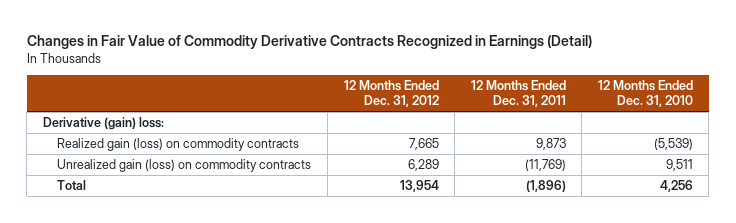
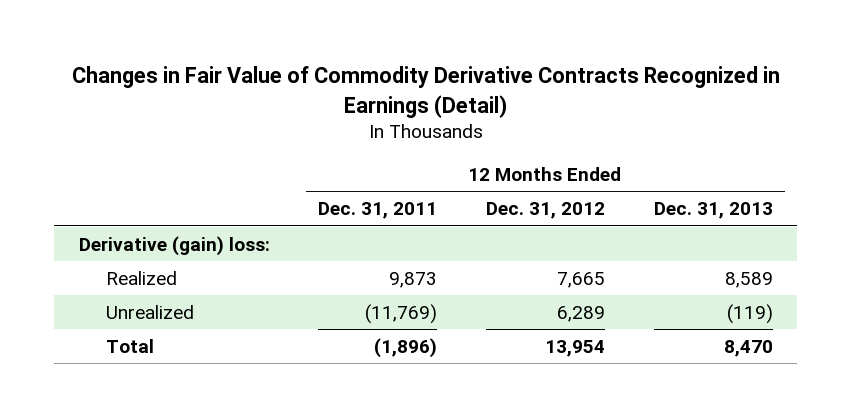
- | 12 Months Ended Dec. 31, 2012 | 12 Months Ended Dec. 31, 2011 | 12 Months Ended Dec. 31, 2010
+ | 12 Months Ended Dec. 31, 2011 | 12 Months Ended Dec. 31, 2012 | 12 Months Ended Dec. 31, 2013
- Realized gain (loss) on commodity contracts | 7,665 | 9,873 | (5,539)
- Unrealized gain (loss) on commodity contracts | 6,289 | (11,769) | 9,511
+ Realized | 9,873 | 7,665 | 8,589
+ Unrealized | (11,769) | 6,289 | (119)

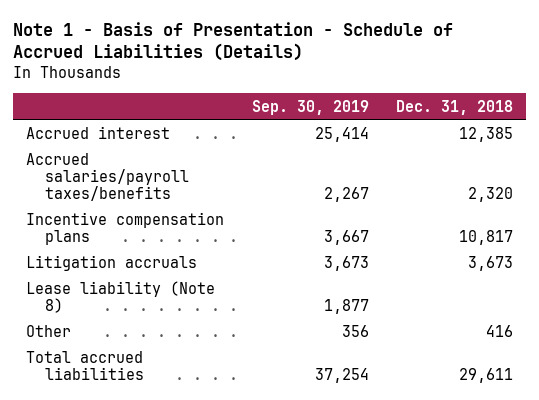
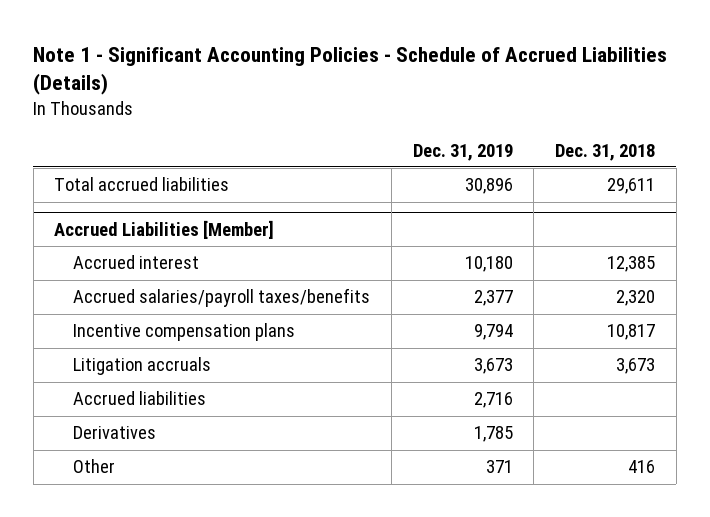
- Note 1 - Basis of Presentation - Schedule of Accrued Liabilities (Details)
+ Note 1 - Significant Accounting Policies - Schedule of Accrued Liabilities (Details)
- | Sep. 30, 2019 | Dec. 31, 2018
+ | Dec. 31, 2019 | Dec. 31, 2018
moved up: Total accrued liabilities | 30,896 | 29,611
+ Accrued Liabilities [Member]
- Lease liability (Note 8) | 1,877 |
+ Accrued liabilities | 2,716 |
+ Derivatives | 1,785 |

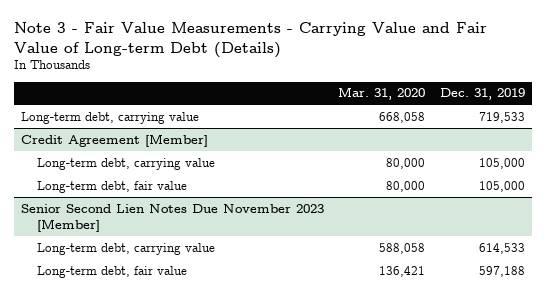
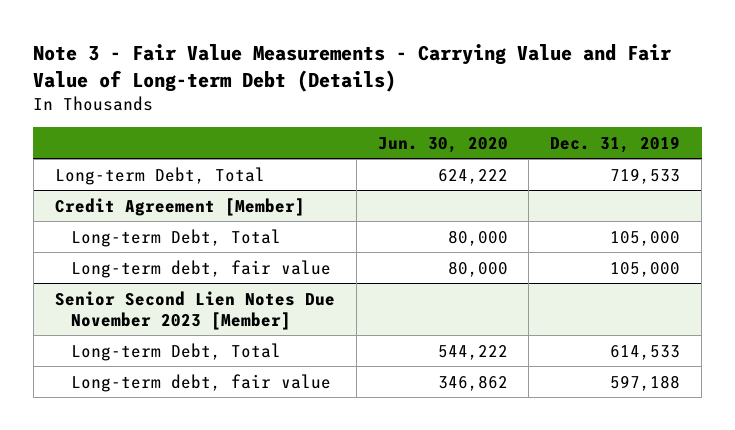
- | Mar. 31, 2020 | Dec. 31, 2019
+ | Jun. 30, 2020 | Dec. 31, 2019
- Long-term debt, carrying value | 668,058 | 719,533
+ Long-term Debt, Total | 624,222 | 719,533
@ Credit Agreement [Member]
- Long-term debt, carrying value | 80,000 | 105,000
+ Long-term Debt, Total | 80,000 | 105,000
@ Senior Second Lien Notes Due November 2023 [Member]
- Long-term debt, carrying value | 588,058 | 614,533
+ Long-term Debt, Total | 544,222 | 614,533

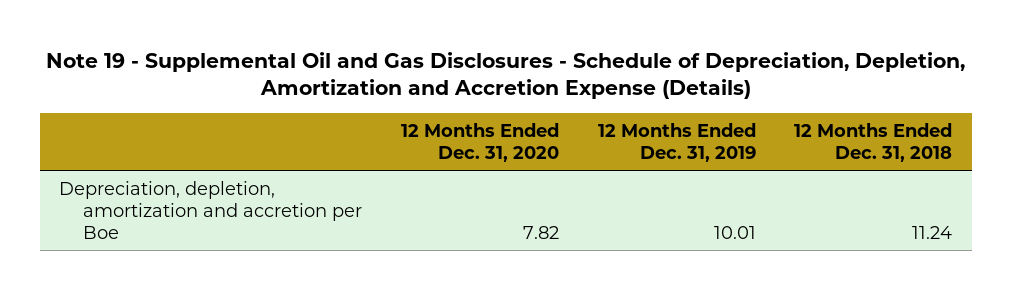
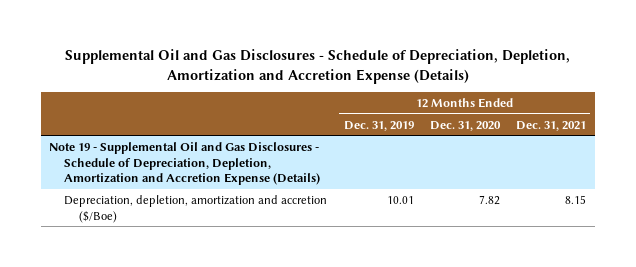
- Note 19 - Supplemental Oil and Gas Disclosures - Schedule of Depreciation, Depletion, Amortization and Accretion Expense (Details)
+ Supplemental Oil and Gas Disclosures - Schedule of Depreciation, Depletion, Amortization and Accretion Expense (Details)
- | 12 Months Ended Dec. 31, 2020 | 12 Months Ended Dec. 31, 2019 | 12 Months Ended Dec. 31, 2018
+ | 12 Months Ended Dec. 31, 2019 | 12 Months Ended Dec. 31, 2020 | 12 Months Ended Dec. 31, 2021
- Depreciation, depletion, amortization and accretion per Boe | 7.82 | 10.01 | 11.24
+ Note 19 - Supplemental Oil and Gas Disclosures - Schedule of Depreciation, Depletion, Amortization and Accretion Expense (Details)
+ Depreciation, depletion, amortization and accretion ($/Boe) | 10.01 | 7.82 | 8.15

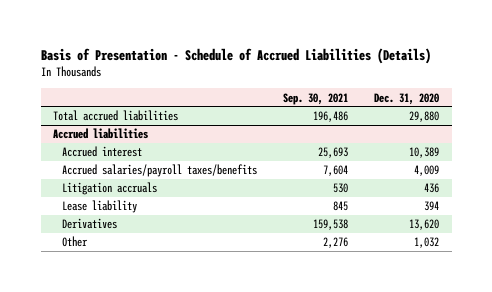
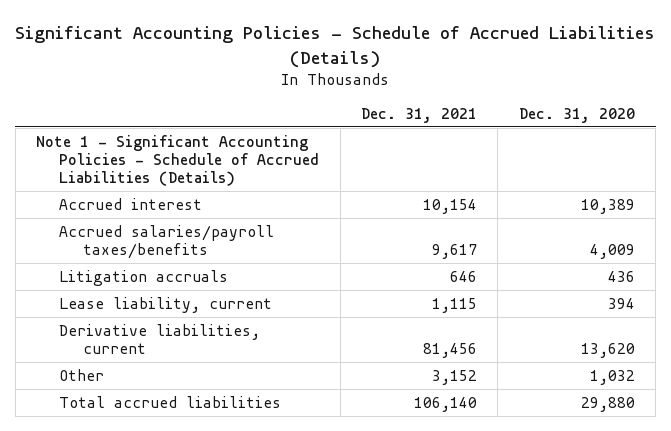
- Basis of Presentation - Schedule of Accrued Liabilities (Details)
+ Significant Accounting Policies - Schedule of Accrued Liabilities (Details)
- | Sep. 30, 2021 | Dec. 31, 2020
+ | Dec. 31, 2021 | Dec. 31, 2020
- Accrued liabilities
+ Note 1 - Significant Accounting Policies - Schedule of Accrued Liabilities (Details)
- Lease liability | 845 | 394
- Derivatives | 159,538 | 13,620
+ Lease liability, current | 1,115 | 394
+ Derivative liabilities, current | 81,456 | 13,620
moved down: Total accrued liabilities | 106,140 | 29,880

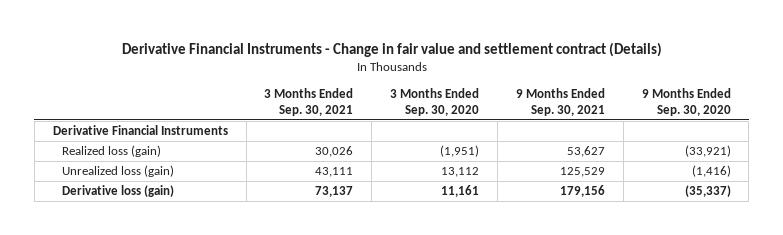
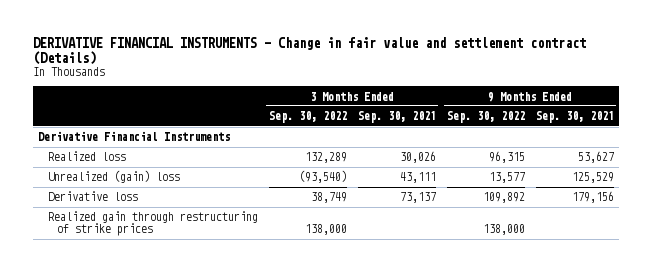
- Derivative Financial Instruments - Change in fair value and settlement contract (Details)
+ DERIVATIVE FINANCIAL INSTRUMENTS - Change in fair value and settlement contract (Details)
- | 3 Months Ended Sep. 30, 2021 | 3 Months Ended Sep. 30, 2020 | 9 Months Ended Sep. 30, 2021 | 9 Months Ended Sep. 30, 2020
+ | 3 Months Ended Sep. 30, 2022 | 3 Months Ended Sep. 30, 2021 | 9 Months Ended Sep. 30, 2022 | 9 Months Ended Sep. 30, 2021
- Realized loss (gain) | 30,026 | (1,951) | 53,627 | (33,921)
- Unrealized loss (gain) | 43,111 | 13,112 | 125,529 | (1,416)
- Derivative loss (gain) | 73,137 | 11,161 | 179,156 | (35,337)
+ Realized loss | 132,289 | 30,026 | 96,315 | 53,627
+ Unrealized (gain) loss | (93,540) | 43,111 | 13,577 | 125,529
+ Derivative loss | 38,749 | 73,137 | 109,892 | 179,156
+ Realized gain through restructuring of strike prices | 138,000 | | 138,000 |

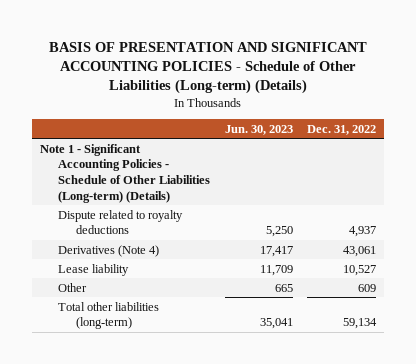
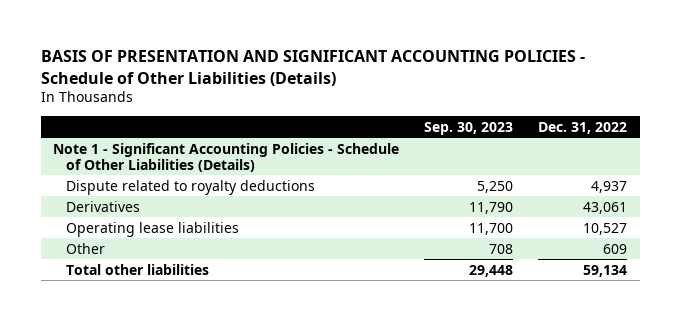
- BASIS OF PRESENTATION AND SIGNIFICANT ACCOUNTING POLICIES - Schedule of Other Liabilities (Long-term) (Details)
+ BASIS OF PRESENTATION AND SIGNIFICANT ACCOUNTING POLICIES - Schedule of Other Liabilities (Details)
- | Jun. 30, 2023 | Dec. 31, 2022
+ | Sep. 30, 2023 | Dec. 31, 2022
- Note 1 - Significant Accounting Policies - Schedule of Other Liabilities (Long-term) (Details)
+ Note 1 - Significant Accounting Policies - Schedule of Other Liabilities (Details)
- Derivatives (Note 4) | 17,417 | 43,061
- Lease liability | 11,709 | 10,527
+ Derivatives | 11,790 | 43,061
+ Operating lease liabilities | 11,700 | 10,527
- Total other liabilities (long-term) | 35,041 | 59,134
+ Total other liabilities | 29,448 | 59,134

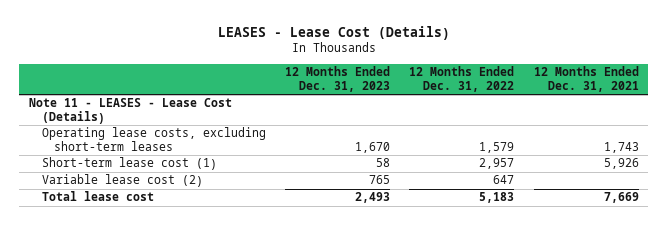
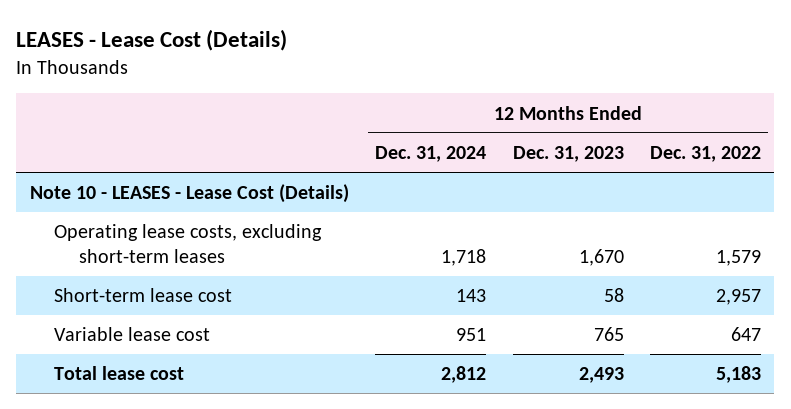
- | 12 Months Ended Dec. 31, 2023 | 12 Months Ended Dec. 31, 2022 | 12 Months Ended Dec. 31, 2021
+ | 12 Months Ended Dec. 31, 2024 | 12 Months Ended Dec. 31, 2023 | 12 Months Ended Dec. 31, 2022
- Note 11 - LEASES - Lease Cost (Details)
+ Note 10 - LEASES - Lease Cost (Details)
- Short-term lease cost (1) | 58 | 2,957 | 5,926
- Variable lease cost (2) | 765 | 647 |
+ Short-term lease cost | 143 | 58 | 2,957
+ Variable lease cost | 951 | 765 | 647

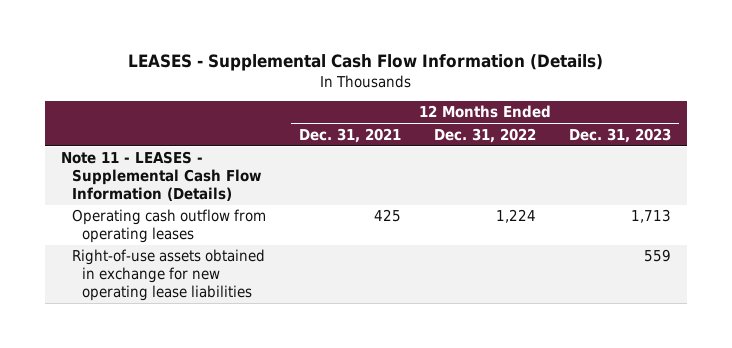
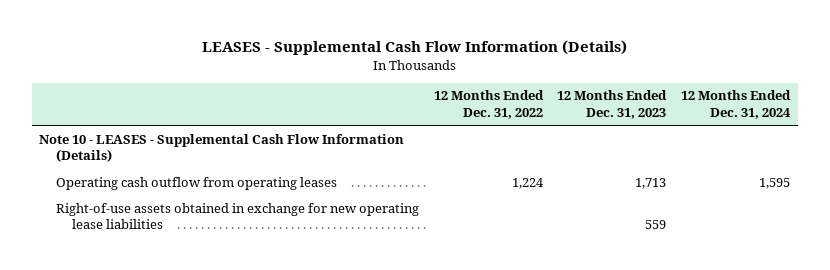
- | 12 Months Ended Dec. 31, 2021 | 12 Months Ended Dec. 31, 2022 | 12 Months Ended Dec. 31, 2023
+ | 12 Months Ended Dec. 31, 2022 | 12 Months Ended Dec. 31, 2023 | 12 Months Ended Dec. 31, 2024
- Note 11 - LEASES - Supplemental Cash Flow Information (Details)
+ Note 10 - LEASES - Supplemental Cash Flow Information (Details)

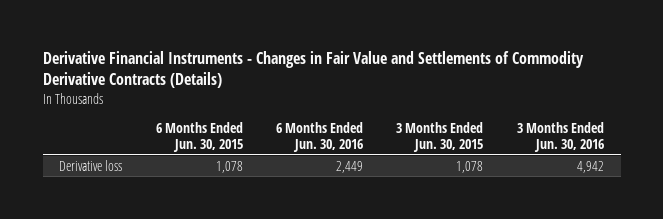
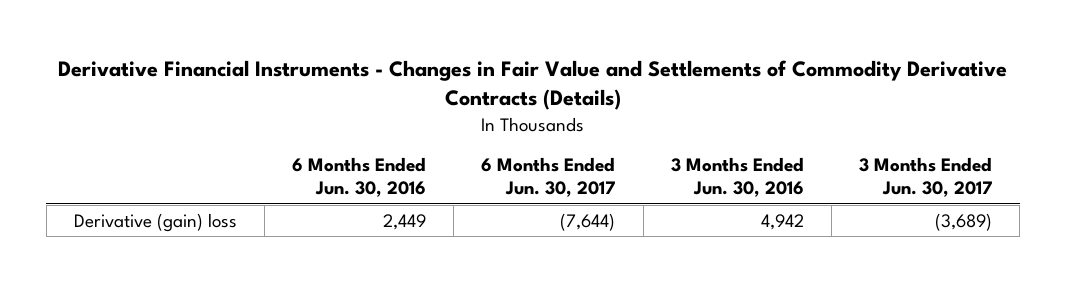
- | 6 Months Ended Jun. 30, 2015 | 6 Months Ended Jun. 30, 2016 | 3 Months Ended Jun. 30, 2015 | 3 Months Ended Jun. 30, 2016
+ | 6 Months Ended Jun. 30, 2016 | 6 Months Ended Jun. 30, 2017 | 3 Months Ended Jun. 30, 2016 | 3 Months Ended Jun. 30, 2017
- Derivative loss | 1,078 | 2,449 | 1,078 | 4,942
+ Derivative (gain) loss | 2,449 | (7,644) | 4,942 | (3,689)

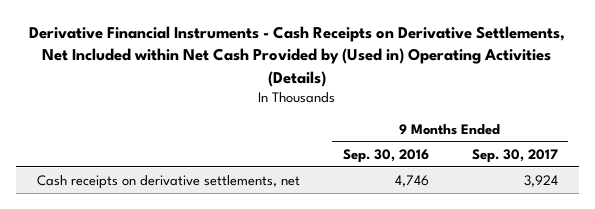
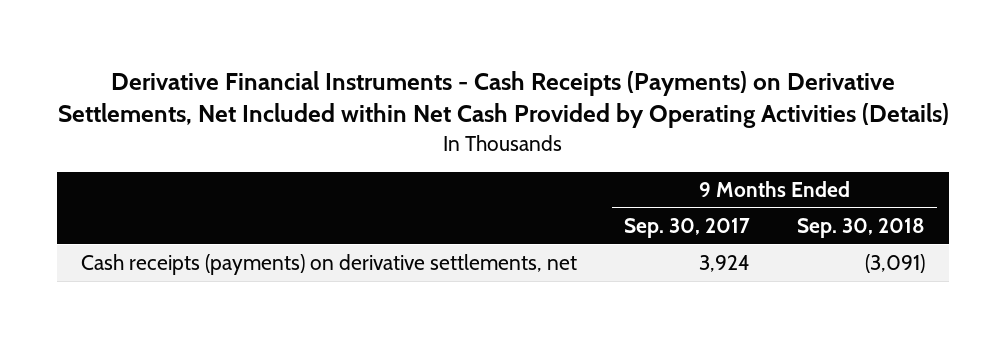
- Derivative Financial Instruments - Cash Receipts on Derivative Settlements, Net Included within Net Cash Provided by (Used in) Operating Activities (Details)
+ Derivative Financial Instruments - Cash Receipts (Payments) on Derivative Settlements, Net Included within Net Cash Provided by Operating Activities (Details)
- | 9 Months Ended Sep. 30, 2016 | 9 Months Ended Sep. 30, 2017
+ | 9 Months Ended Sep. 30, 2017 | 9 Months Ended Sep. 30, 2018
- Cash receipts on derivative settlements, net | 4,746 | 3,924
+ Cash receipts (payments) on derivative settlements, net | 3,924 | (3,091)

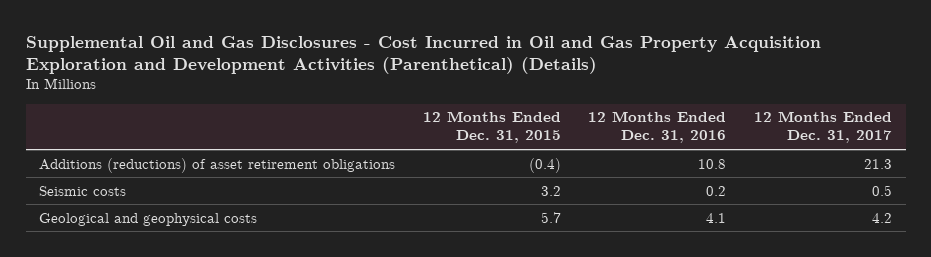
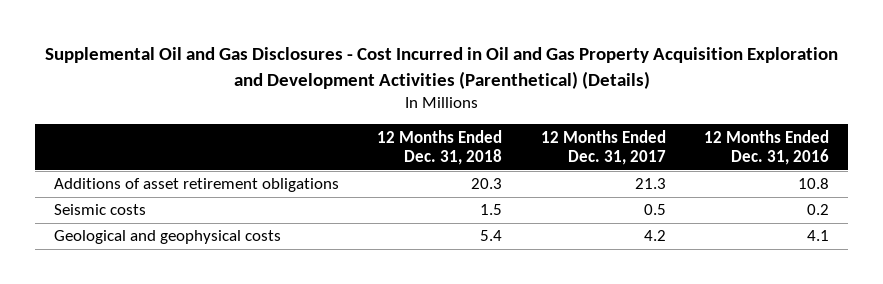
- | 12 Months Ended Dec. 31, 2015 | 12 Months Ended Dec. 31, 2016 | 12 Months Ended Dec. 31, 2017
+ | 12 Months Ended Dec. 31, 2018 | 12 Months Ended Dec. 31, 2017 | 12 Months Ended Dec. 31, 2016
- Additions (reductions) of asset retirement obligations | (0.4) | 10.8 | 21.3
+ Additions of asset retirement obligations | 20.3 | 21.3 | 10.8

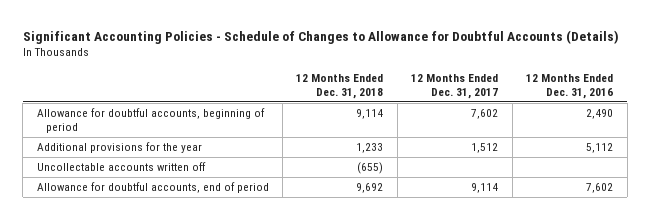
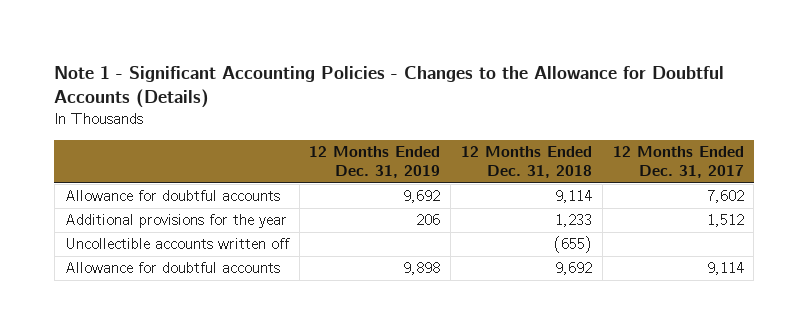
- Significant Accounting Policies - Schedule of Changes to Allowance for Doubtful Accounts (Details)
+ Note 1 - Significant Accounting Policies - Changes to the Allowance for Doubtful Accounts (Details)
- | 12 Months Ended Dec. 31, 2018 | 12 Months Ended Dec. 31, 2017 | 12 Months Ended Dec. 31, 2016
+ | 12 Months Ended Dec. 31, 2019 | 12 Months Ended Dec. 31, 2018 | 12 Months Ended Dec. 31, 2017
- Allowance for doubtful accounts, beginning of period | 9,114 | 7,602 | 2,490
+ Allowance for doubtful accounts | 9,692 | 9,114 | 7,602
- Uncollectable accounts written off | (655) | |
- Allowance for doubtful accounts, end of period | 9,692 | 9,114 | 7,602
+ Uncollectible accounts written off | | (655) |
+ Allowance for doubtful accounts | 9,898 | 9,692 | 9,114

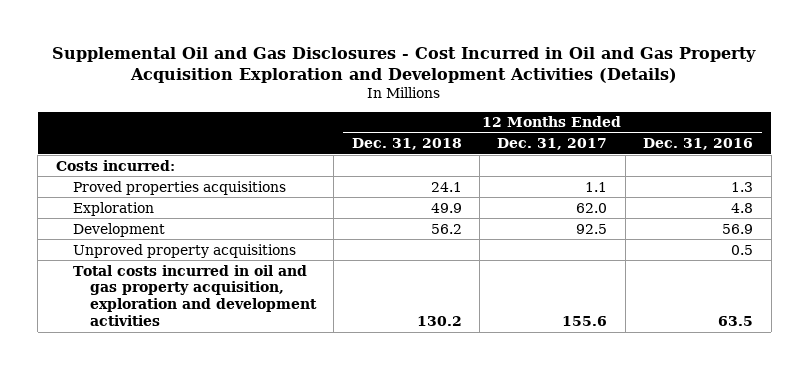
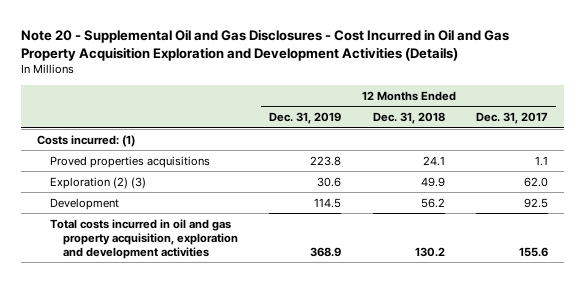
- Supplemental Oil and Gas Disclosures - Cost Incurred in Oil and Gas Property Acquisition Exploration and Development Activities (Details)
+ Note 20 - Supplemental Oil and Gas Disclosures - Cost Incurred in Oil and Gas Property Acquisition Exploration and Development Activities (Details)
- | 12 Months Ended Dec. 31, 2018 | 12 Months Ended Dec. 31, 2017 | 12 Months Ended Dec. 31, 2016
+ | 12 Months Ended Dec. 31, 2019 | 12 Months Ended Dec. 31, 2018 | 12 Months Ended Dec. 31, 2017
- Costs incurred:
+ Costs incurred: (1)
- Exploration | 49.9 | 62.0 | 4.8
+ Exploration (2) (3) | 30.6 | 49.9 | 62.0
- Unproved property acquisitions | | | 0.5

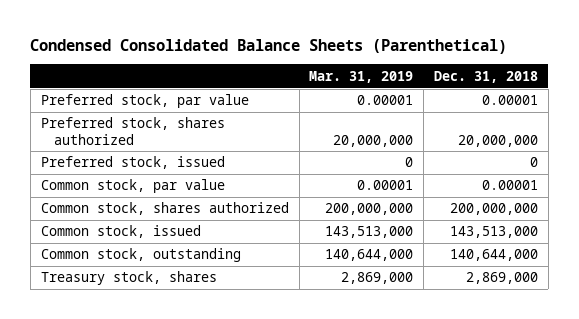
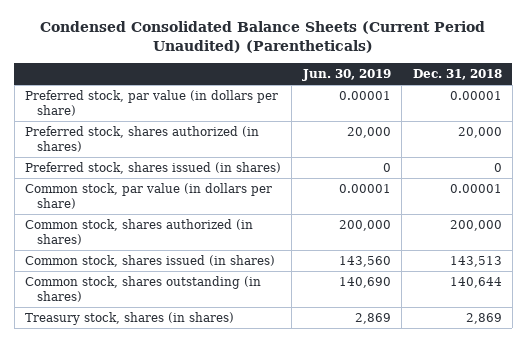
- Condensed Consolidated Balance Sheets (Parenthetical)
+ Condensed Consolidated Balance Sheets (Current Period Unaudited) (Parentheticals)
- | Mar. 31, 2019 | Dec. 31, 2018
+ | Jun. 30, 2019 | Dec. 31, 2018
- Preferred stock, par value | 0.00001 | 0.00001
- Preferred stock, shares authorized | 20,000,000 | 20,000,000
- Preferred stock, issued | 0 | 0
- Common stock, par value | 0.00001 | 0.00001
- Common stock, shares authorized | 200,000,000 | 200,000,000
- Common stock, issued | 143,513,000 | 143,513,000
- Common stock, outstanding | 140,644,000 | 140,644,000
- Treasury stock, shares | 2,869,000 | 2,869,000
+ Preferred stock, par value (in dollars per share) | 0.00001 | 0.00001
+ Preferred stock, shares authorized (in shares) | 20,000 | 20,000
+ Preferred stock, shares issued (in shares) | 0 | 0
+ Common stock, par value (in dollars per share) | 0.00001 | 0.00001
+ Common stock, shares authorized (in shares) | 200,000 | 200,000
+ Common stock, shares issued (in shares) | 143,560 | 143,513
+ Common stock, shares outstanding (in shares) | 140,690 | 140,644
+ Treasury stock, shares (in shares) | 2,869 | 2,869

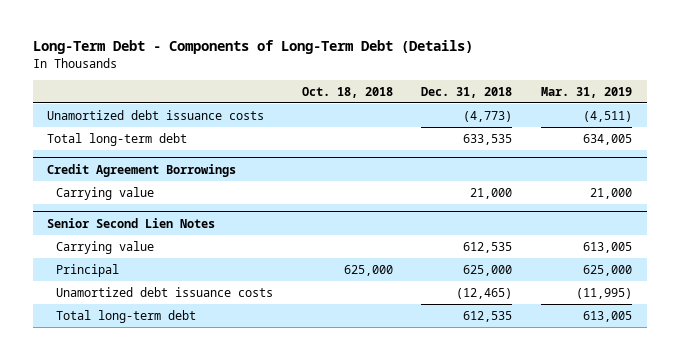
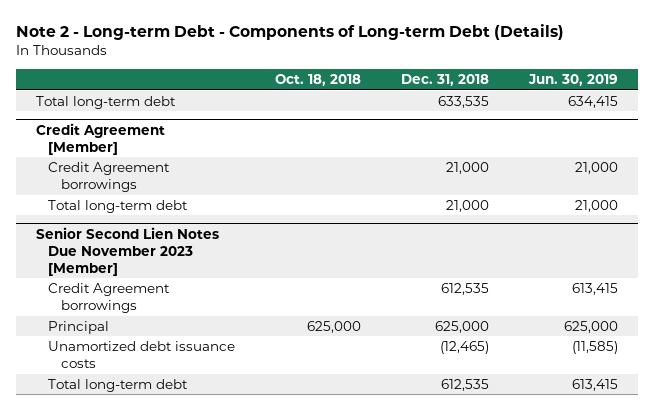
- Long-Term Debt - Components of Long-Term Debt (Details)
+ Note 2 - Long-term Debt - Components of Long-term Debt (Details)
- | Oct. 18, 2018 | Dec. 31, 2018 | Mar. 31, 2019
+ | Oct. 18, 2018 | Dec. 31, 2018 | Jun. 30, 2019
- Unamortized debt issuance costs | | (4,773) | (4,511)
- Credit Agreement Borrowings
- Carrying value | | 21,000 | 21,000
- Senior Second Lien Notes
- Carrying value | | 612,535 | 613,005
+ Credit Agreement [Member]
+ Credit Agreement borrowings | | 21,000 | 21,000
+ Total long-term debt | | 21,000 | 21,000
+ Senior Second Lien Notes Due November 2023 [Member]
+ Credit Agreement borrowings | | 612,535 | 613,415

